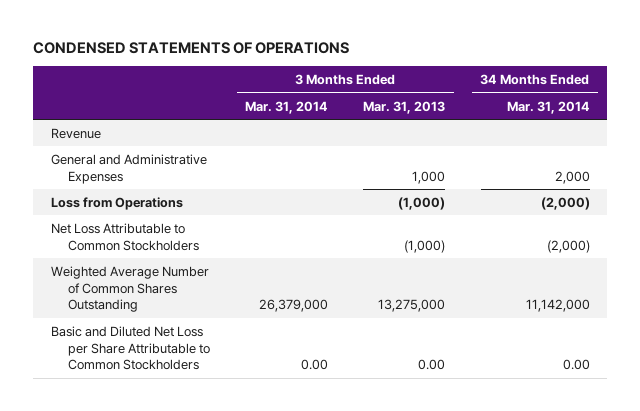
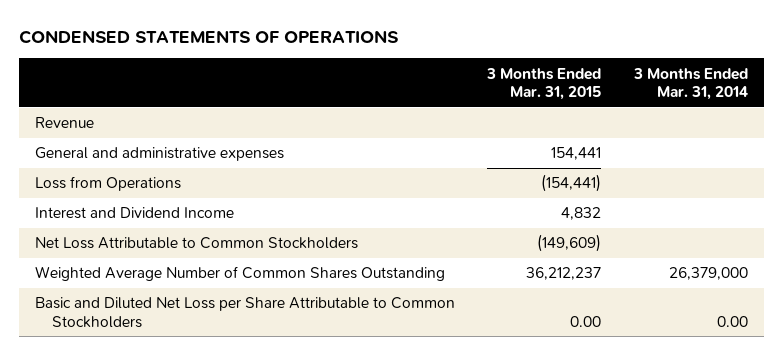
- | 3 Months Ended Mar. 31, 2014 | 3 Months Ended Mar. 31, 2013 | 34 Months Ended Mar. 31, 2014
+ | 3 Months Ended Mar. 31, 2015 | 3 Months Ended Mar. 31, 2014
- General and Administrative Expenses | | 1,000 | 2,000
+ General and administrative expenses | 154,441 |
+ Interest and Dividend Income | 4,832 |

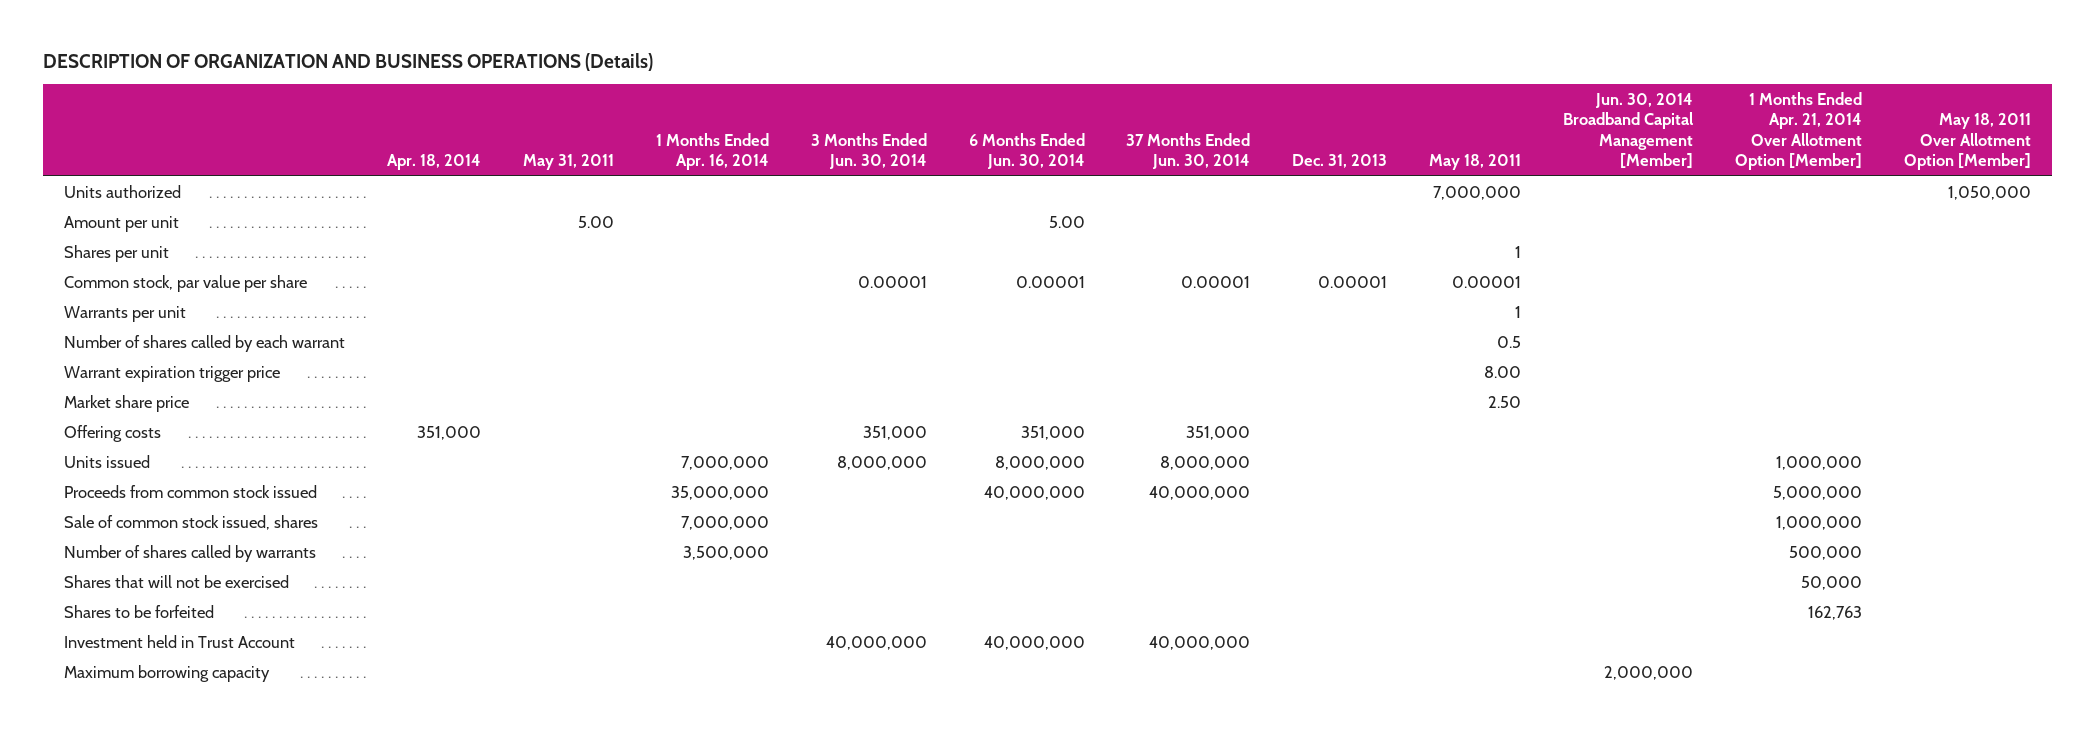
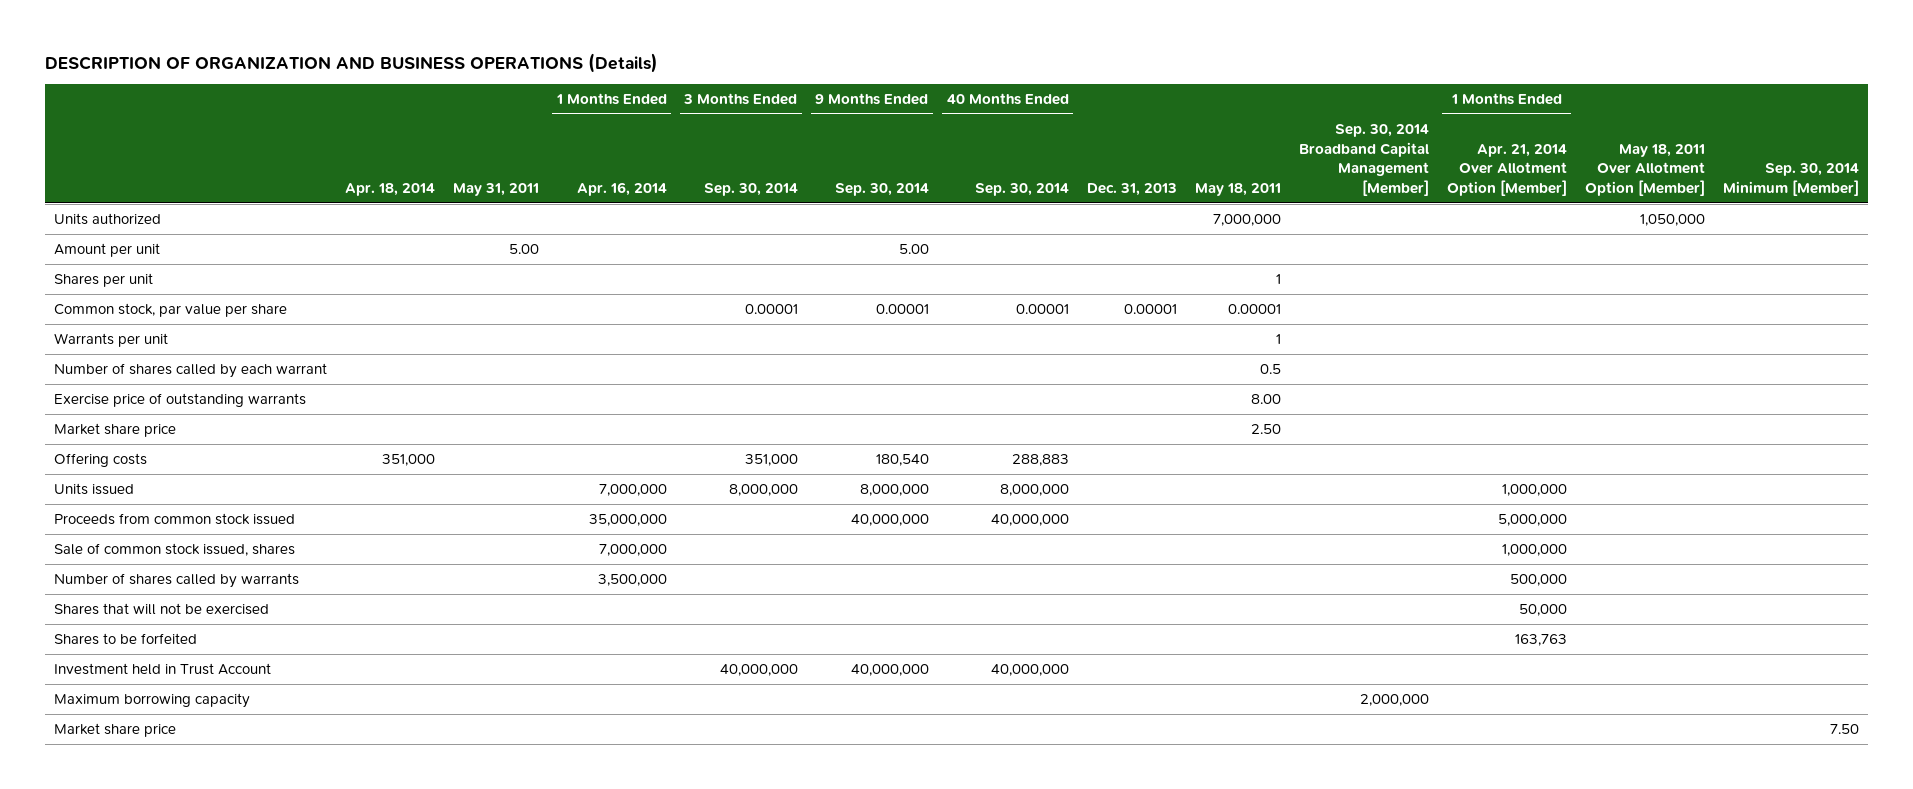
- | Apr. 18, 2014 | May 31, 2011 | 1 Months Ended Apr. 16, 2014 | 3 Months Ended Jun. 30, 2014 | 6 Months Ended Jun. 30, 2014 | 37 Months Ended Jun. 30, 2014 | Dec. 31, 2013 | May 18, 2011 | Jun. 30, 2014 Broadband Capital Management [Member] | 1 Months Ended Apr. 21, 2014 Over Allotment Option [Member] | May 18, 2011 Over Allotment Option [Member]
+ | Apr. 18, 2014 | May 31, 2011 | 1 Months Ended Apr. 16, 2014 | 3 Months Ended Sep. 30, 2014 | 9 Months Ended Sep. 30, 2014 | 40 Months Ended Sep. 30, 2014 | Dec. 31, 2013 | May 18, 2011 | Sep. 30, 2014 Broadband Capital Management [Member] | 1 Months Ended Apr. 21, 2014 Over Allotment Option [Member] | May 18, 2011 Over Allotment Option [Member] | Sep. 30, 2014 Minimum [Member]
- Warrant expiration trigger price | | | | | | | | 8.00 | | |
+ Exercise price of outstanding warrants | | | | | | | | 8.00 | | | |
- Shares to be forfeited | | | | | | | | | | 162,763 |
+ Shares to be forfeited | | | | | | | | | | 163,763 | |
+ Market share price | | | | | | | | | | | | 7.50

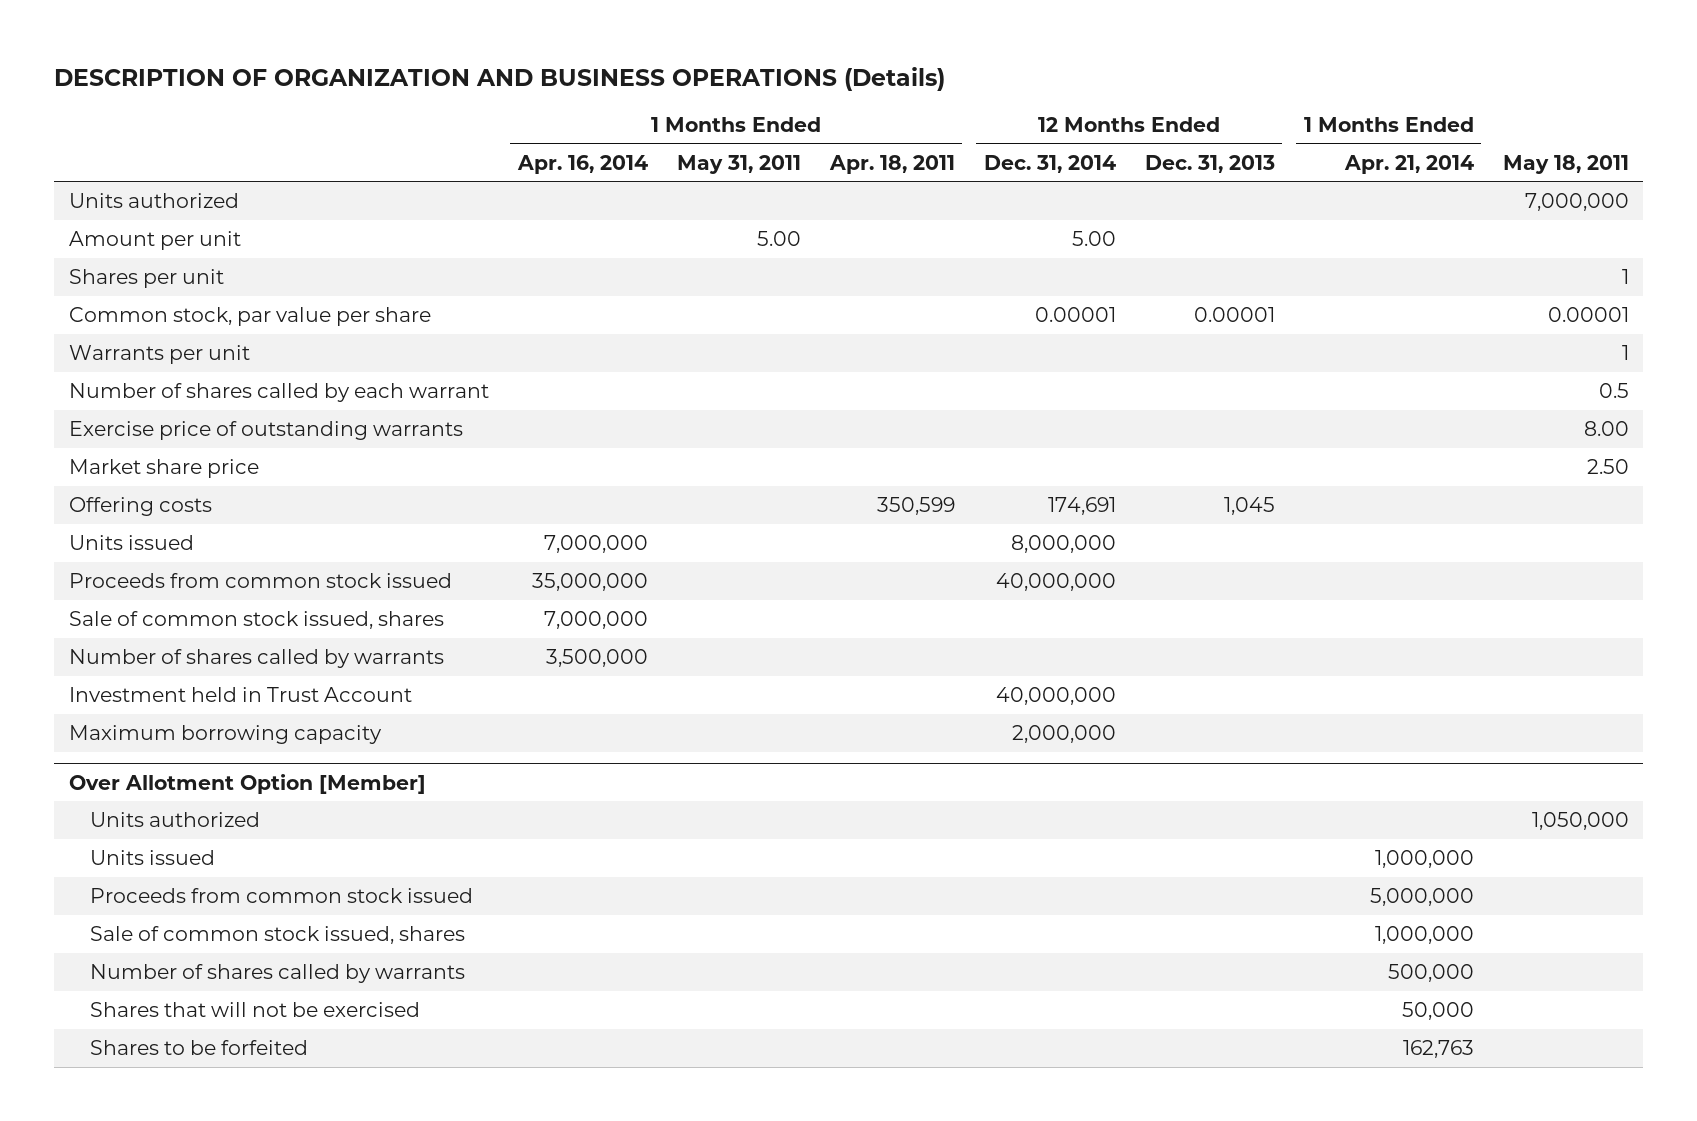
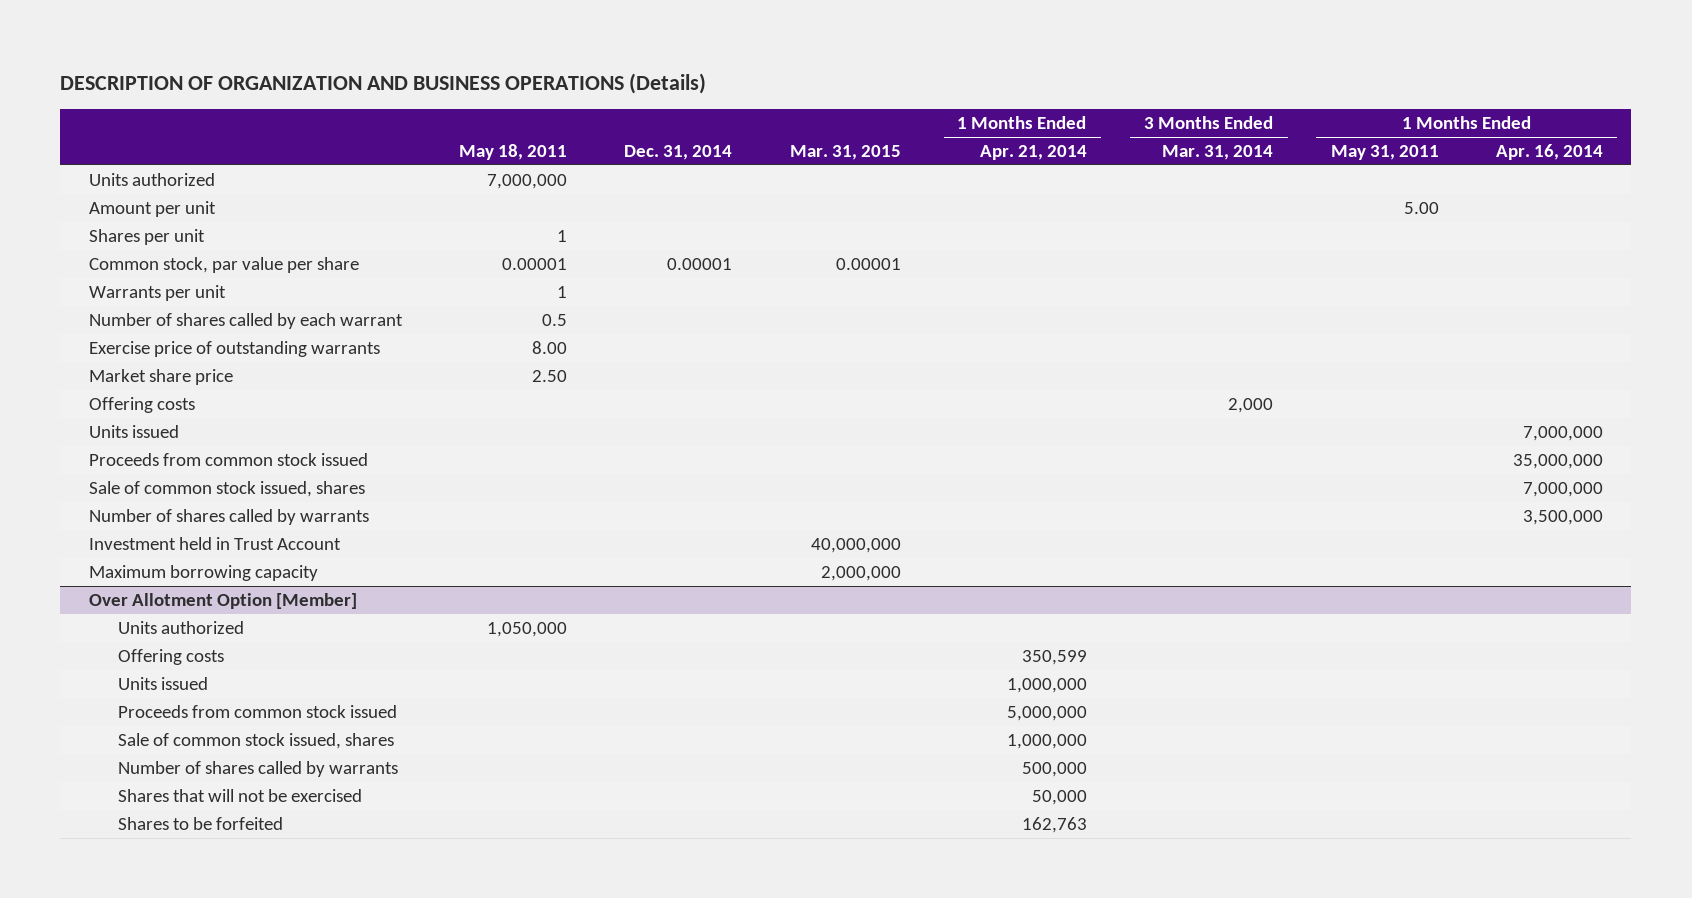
- | 1 Months Ended Apr. 16, 2014 | 1 Months Ended May 31, 2011 | 1 Months Ended Apr. 18, 2011 | 12 Months Ended Dec. 31, 2014 | 12 Months Ended Dec. 31, 2013 | 1 Months Ended Apr. 21, 2014 | May 18, 2011
+ | May 18, 2011 | Dec. 31, 2014 | Mar. 31, 2015 | 1 Months Ended Apr. 21, 2014 | 3 Months Ended Mar. 31, 2014 | 1 Months Ended May 31, 2011 | 1 Months Ended Apr. 16, 2014
@ Over Allotment Option [Member]
+ Offering costs | | | | 350,599 | | |

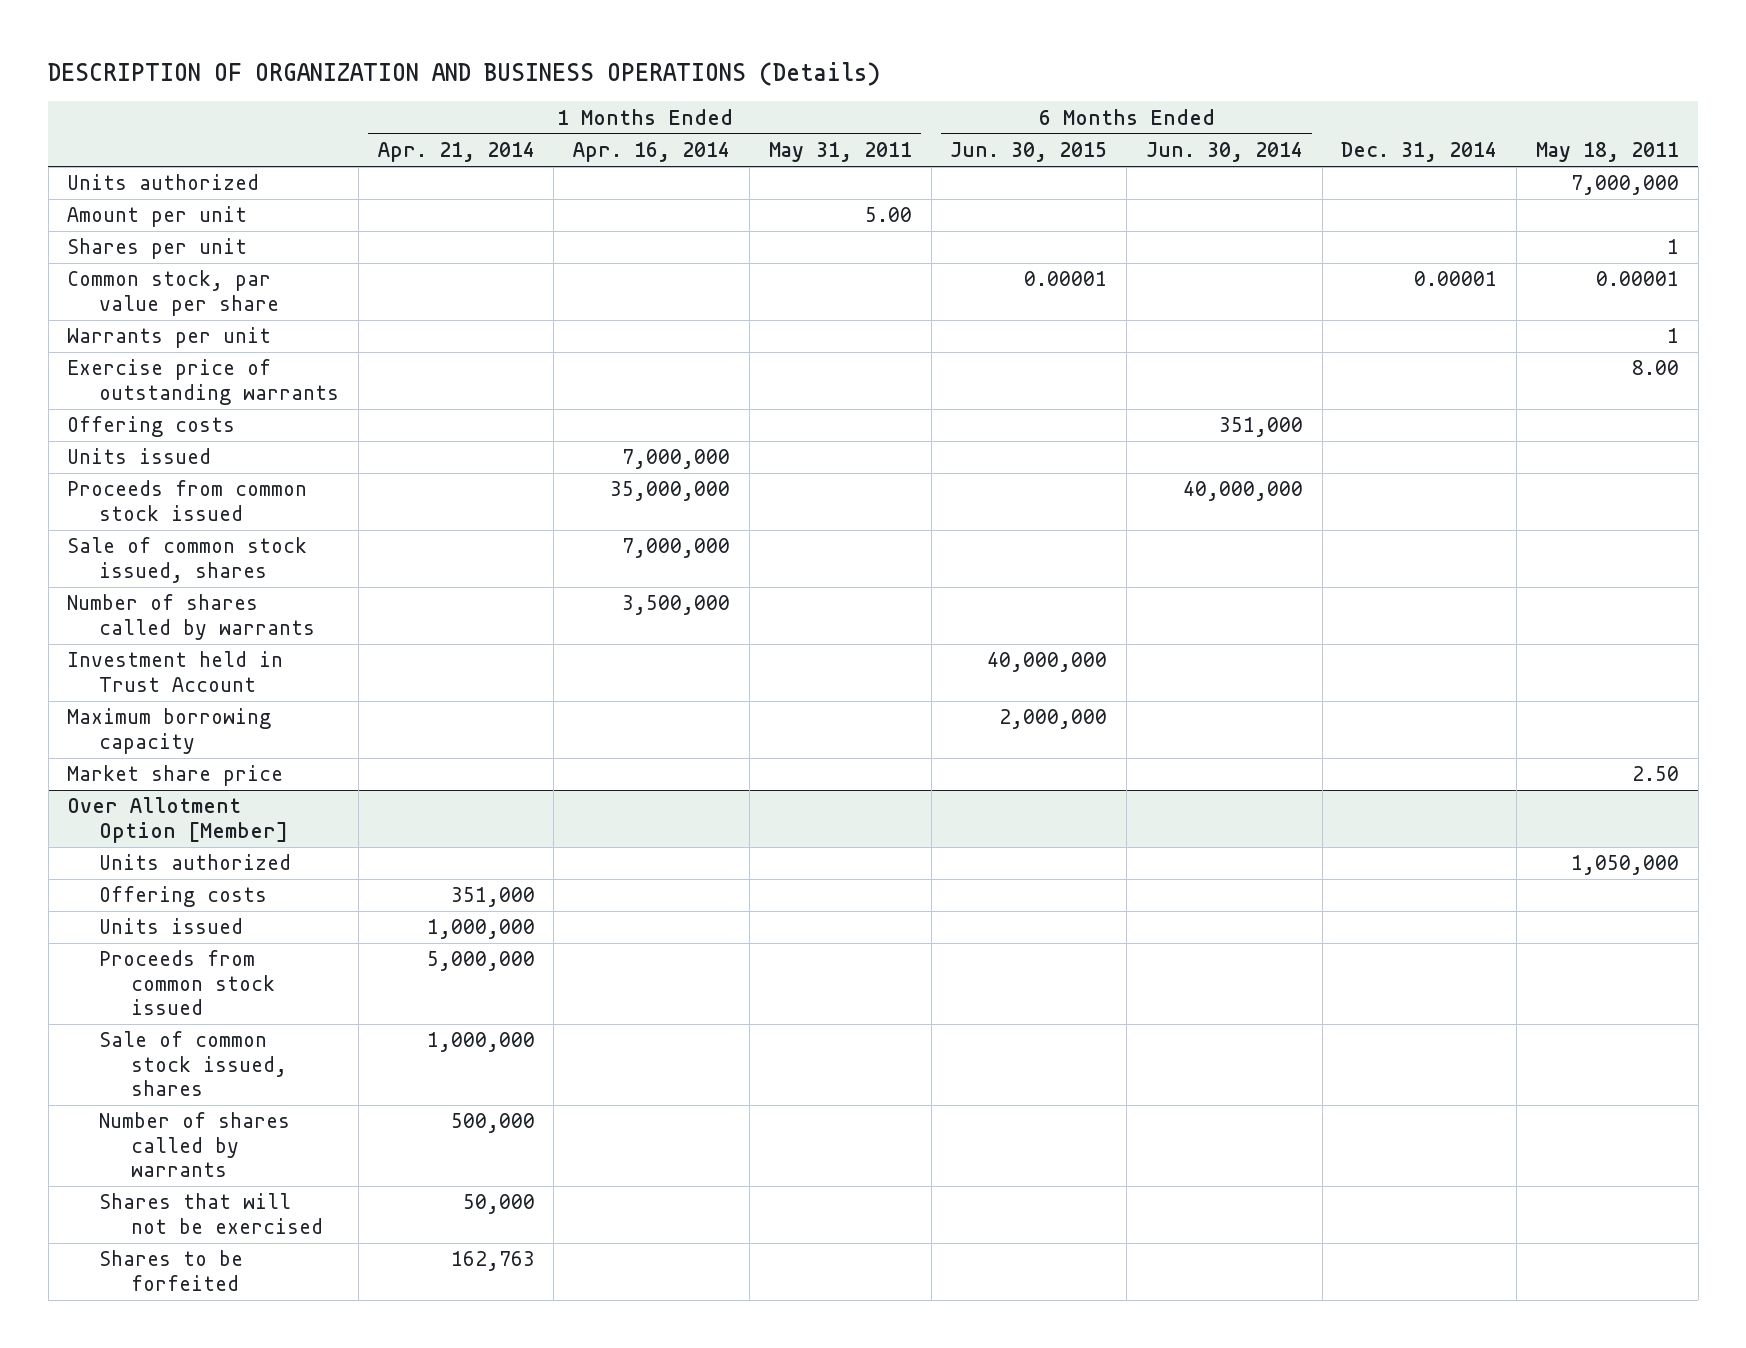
- | May 18, 2011 | Dec. 31, 2014 | Mar. 31, 2015 | 1 Months Ended Apr. 21, 2014 | 3 Months Ended Mar. 31, 2014 | 1 Months Ended May 31, 2011 | 1 Months Ended Apr. 16, 2014
+ | 1 Months Ended Apr. 21, 2014 | 1 Months Ended Apr. 16, 2014 | 1 Months Ended May 31, 2011 | 6 Months Ended Jun. 30, 2015 | 6 Months Ended Jun. 30, 2014 | Dec. 31, 2014 | May 18, 2011
- Number of shares called by each warrant | 0.5 | | | | | |
moved down: Market share price | | | | | | | 2.50
@ Over Allotment Option [Member]
- Offering costs | | | | 350,599 | | |
+ Offering costs | 351,000 | | | | | |

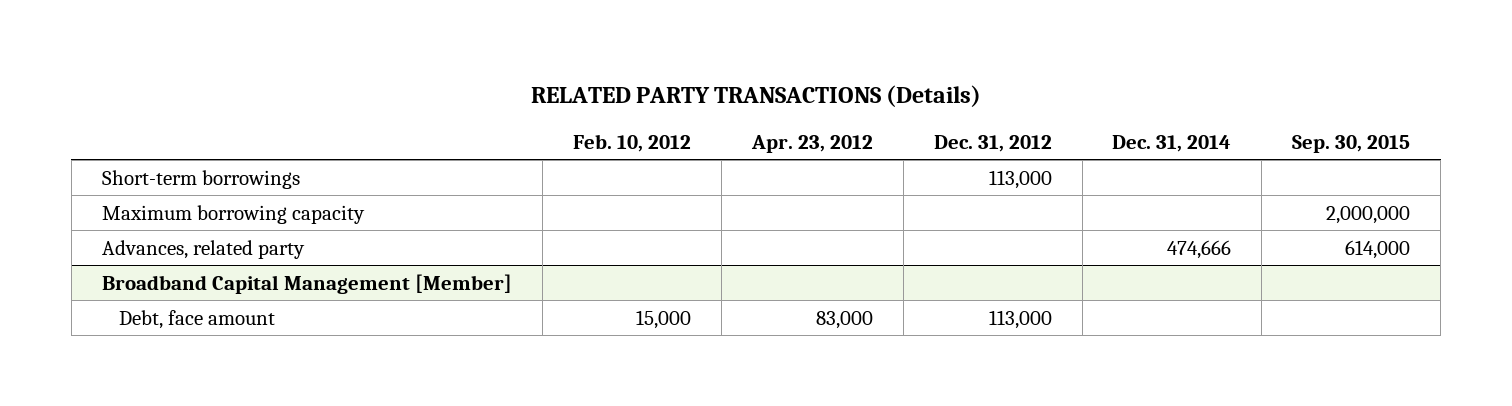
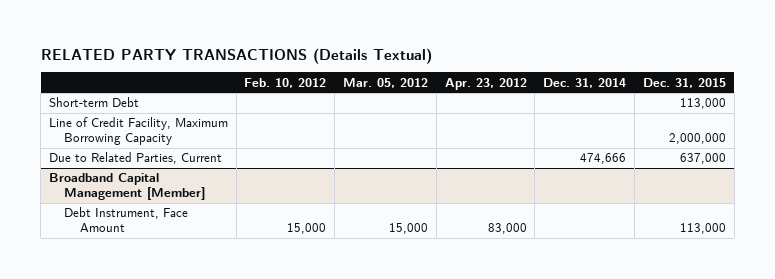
- RELATED PARTY TRANSACTIONS (Details)
+ RELATED PARTY TRANSACTIONS (Details Textual)
- | Feb. 10, 2012 | Apr. 23, 2012 | Dec. 31, 2012 | Dec. 31, 2014 | Sep. 30, 2015
+ | Feb. 10, 2012 | Mar. 05, 2012 | Apr. 23, 2012 | Dec. 31, 2014 | Dec. 31, 2015
- Short-term borrowings | | | 113,000 | |
- Maximum borrowing capacity | | | | | 2,000,000
- Advances, related party | | | | 474,666 | 614,000
+ Short-term Debt | | | | | 113,000
+ Line of Credit Facility, Maximum Borrowing Capacity | | | | | 2,000,000
+ Due to Related Parties, Current | | | | 474,666 | 637,000
@ Broadband Capital Management [Member]
- Debt, face amount | 15,000 | 83,000 | 113,000 | |
+ Debt Instrument, Face Amount | 15,000 | 15,000 | 83,000 | | 113,000

